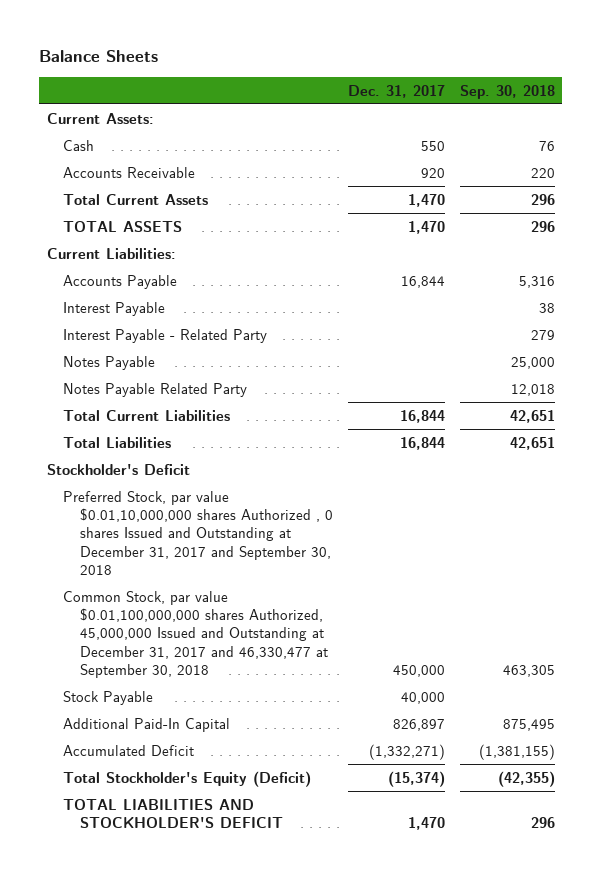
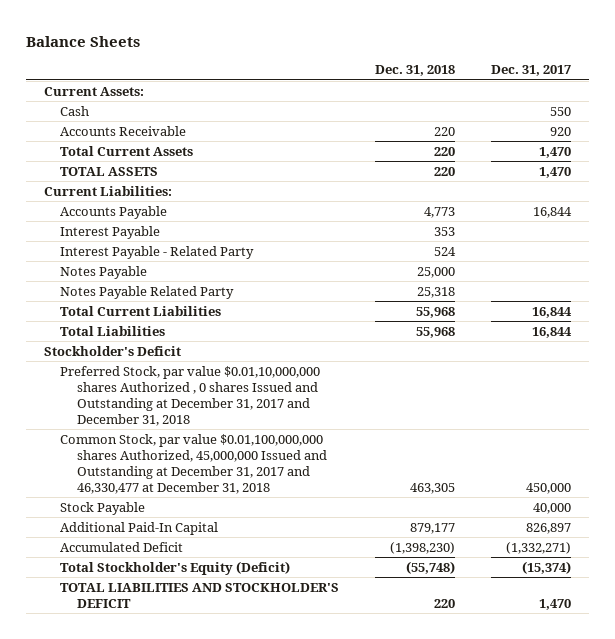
- | Dec. 31, 2017 | Sep. 30, 2018
+ | Dec. 31, 2018 | Dec. 31, 2017
- Preferred Stock, par value $0.01,10,000,000 shares Authorized , 0 shares Issued and Outstanding at December 31, 2017 and September 30, 2018
- Common Stock, par value $0.01,100,000,000 shares Authorized, 45,000,000 Issued and Outstanding at December 31, 2017 and 46,330,477 at September 30, 2018 | 450,000 | 463,305
+ Preferred Stock, par value $0.01,10,000,000 shares Authorized , 0 shares Issued and Outstanding at December 31, 2017 and December 31, 2018
+ Common Stock, par value $0.01,100,000,000 shares Authorized, 45,000,000 Issued and Outstanding at December 31, 2017 and 46,330,477 at December 31, 2018 | 463,305 | 450,000

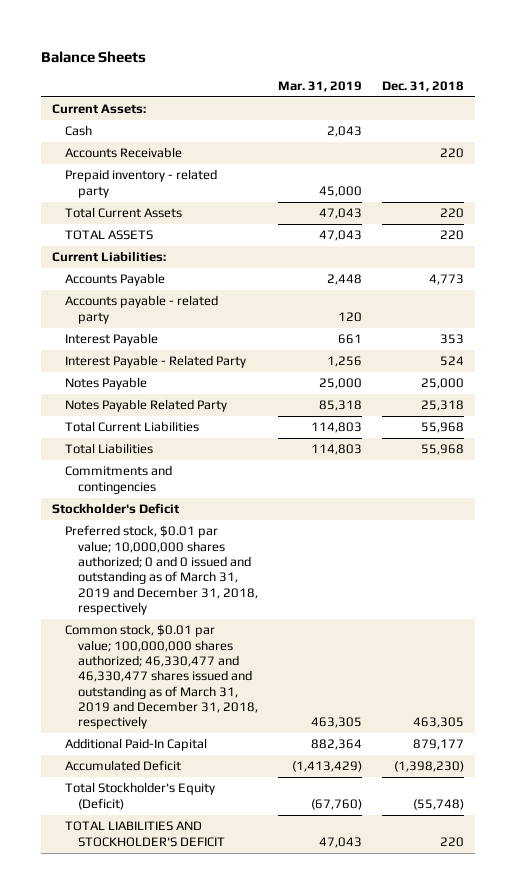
- | Dec. 31, 2018 | Dec. 31, 2017
+ | Mar. 31, 2019 | Dec. 31, 2018
+ Prepaid inventory - related party | 45,000 |
+ Accounts payable - related party | 120 |
+ Commitments and contingencies
- Preferred Stock, par value $0.01,10,000,000 shares Authorized , 0 shares Issued and Outstanding at December 31, 2017 and December 31, 2018
- Common Stock, par value $0.01,100,000,000 shares Authorized, 45,000,000 Issued and Outstanding at December 31, 2017 and 46,330,477 at December 31, 2018 | 463,305 | 450,000
- Stock Payable | | 40,000
+ Preferred stock, $0.01 par value; 10,000,000 shares authorized; 0 and 0 issued and outstanding as of March 31, 2019 and December 31, 2018, respectively
+ Common stock, $0.01 par value; 100,000,000 shares authorized; 46,330,477 and 46,330,477 shares issued and outstanding as of March 31, 2019 and December 31, 2018, respectively | 463,305 | 463,305

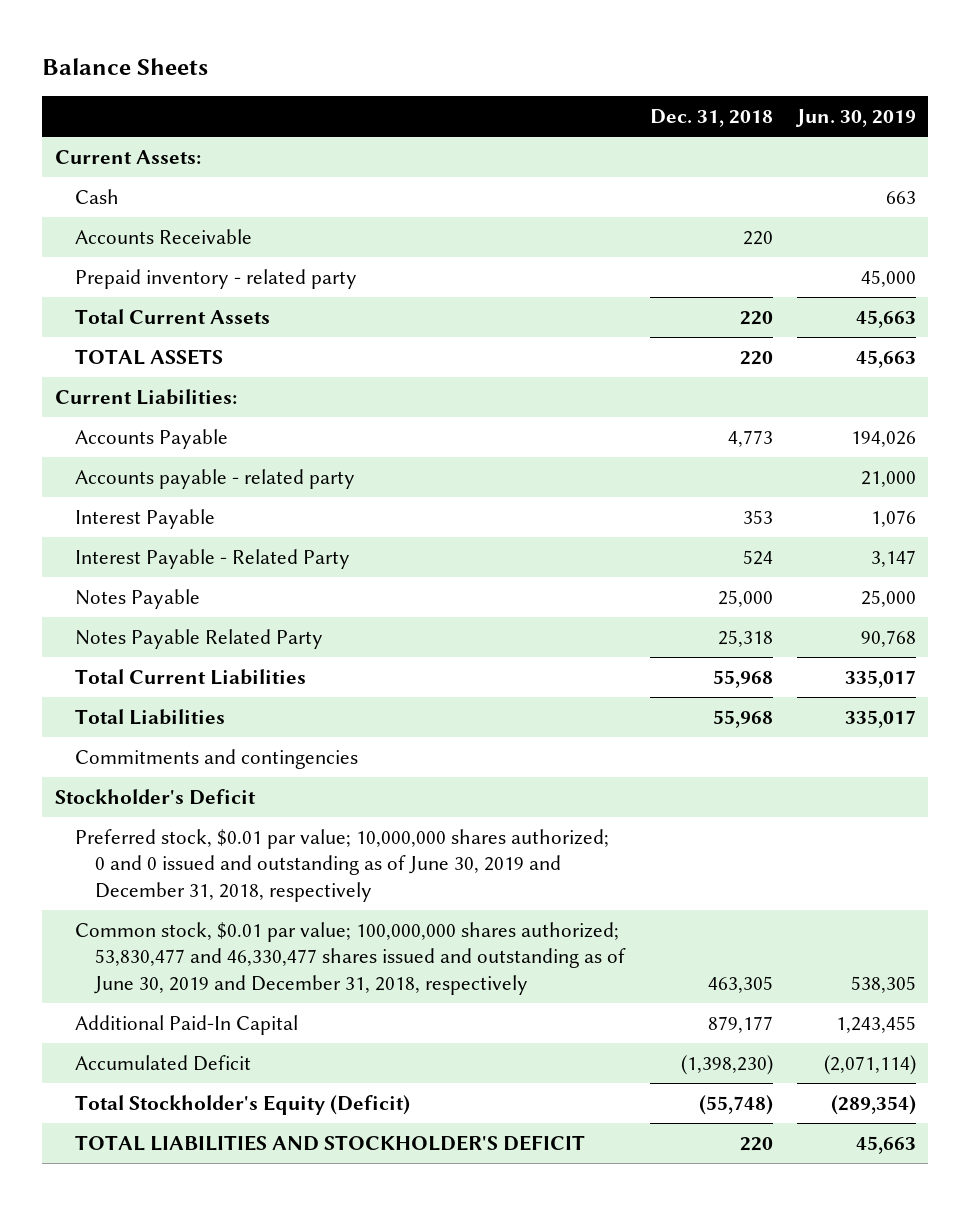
- | Mar. 31, 2019 | Dec. 31, 2018
+ | Dec. 31, 2018 | Jun. 30, 2019
- Preferred stock, $0.01 par value; 10,000,000 shares authorized; 0 and 0 issued and outstanding as of March 31, 2019 and December 31, 2018, respectively
- Common stock, $0.01 par value; 100,000,000 shares authorized; 46,330,477 and 46,330,477 shares issued and outstanding as of March 31, 2019 and December 31, 2018, respectively | 463,305 | 463,305
+ Preferred stock, $0.01 par value; 10,000,000 shares authorized; 0 and 0 issued and outstanding as of June 30, 2019 and December 31, 2018, respectively
+ Common stock, $0.01 par value; 100,000,000 shares authorized; 53,830,477 and 46,330,477 shares issued and outstanding as of June 30, 2019 and December 31, 2018, respectively | 463,305 | 538,305

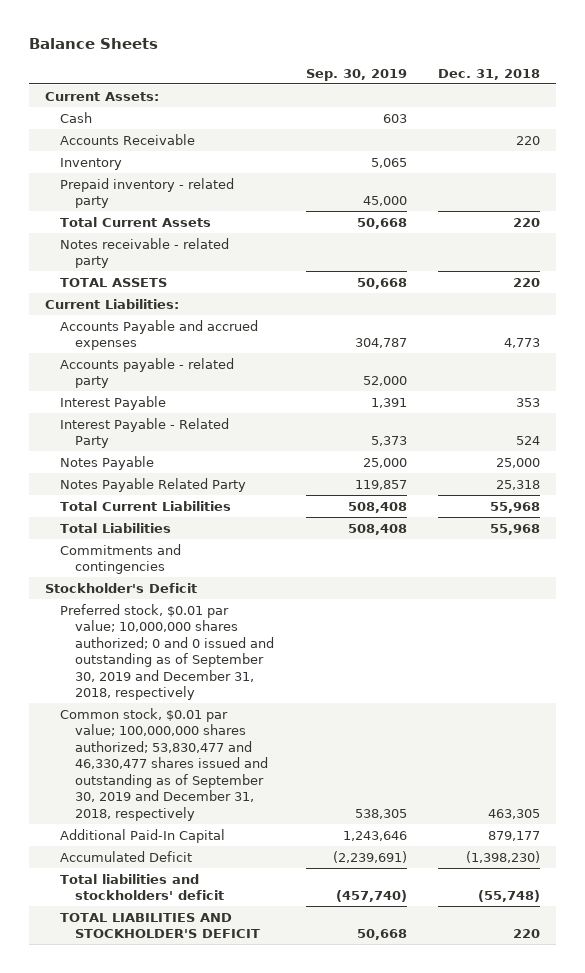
- | Dec. 31, 2018 | Jun. 30, 2019
+ | Sep. 30, 2019 | Dec. 31, 2018
+ Inventory | 5,065 |
+ Notes receivable - related party
- Accounts Payable | 4,773 | 194,026
+ Accounts Payable and accrued expenses | 304,787 | 4,773
- Preferred stock, $0.01 par value; 10,000,000 shares authorized; 0 and 0 issued and outstanding as of June 30, 2019 and December 31, 2018, respectively
- Common stock, $0.01 par value; 100,000,000 shares authorized; 53,830,477 and 46,330,477 shares issued and outstanding as of June 30, 2019 and December 31, 2018, respectively | 463,305 | 538,305
+ Preferred stock, $0.01 par value; 10,000,000 shares authorized; 0 and 0 issued and outstanding as of September 30, 2019 and December 31, 2018, respectively
+ Common stock, $0.01 par value; 100,000,000 shares authorized; 53,830,477 and 46,330,477 shares issued and outstanding as of September 30, 2019 and December 31, 2018, respectively | 538,305 | 463,305
- Total Stockholder's Equity (Deficit) | (55,748) | (289,354)
+ Total liabilities and stockholders' deficit | (457,740) | (55,748)

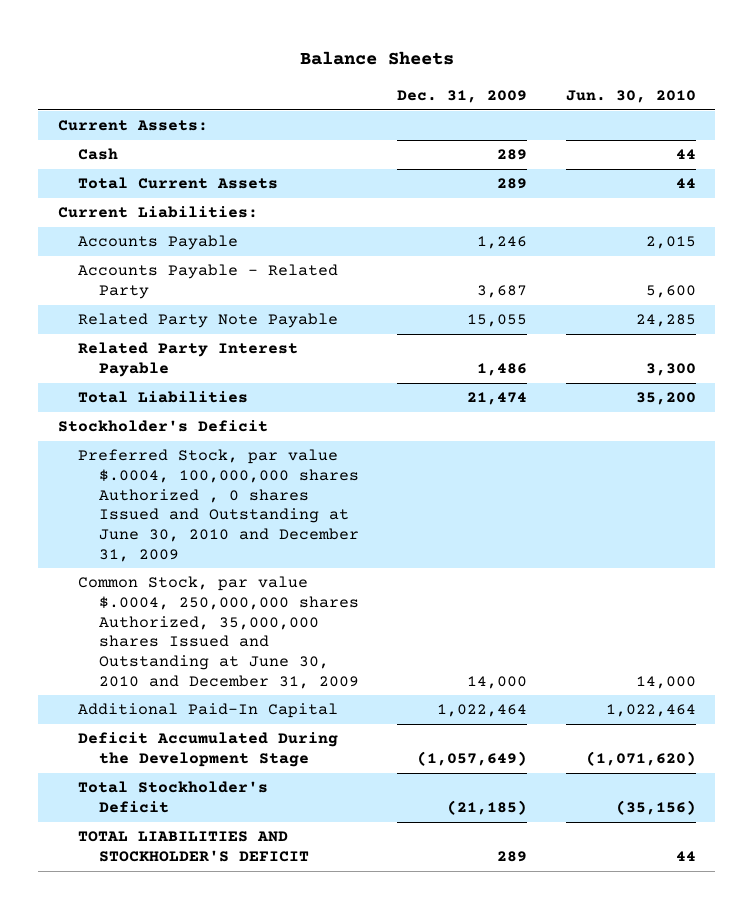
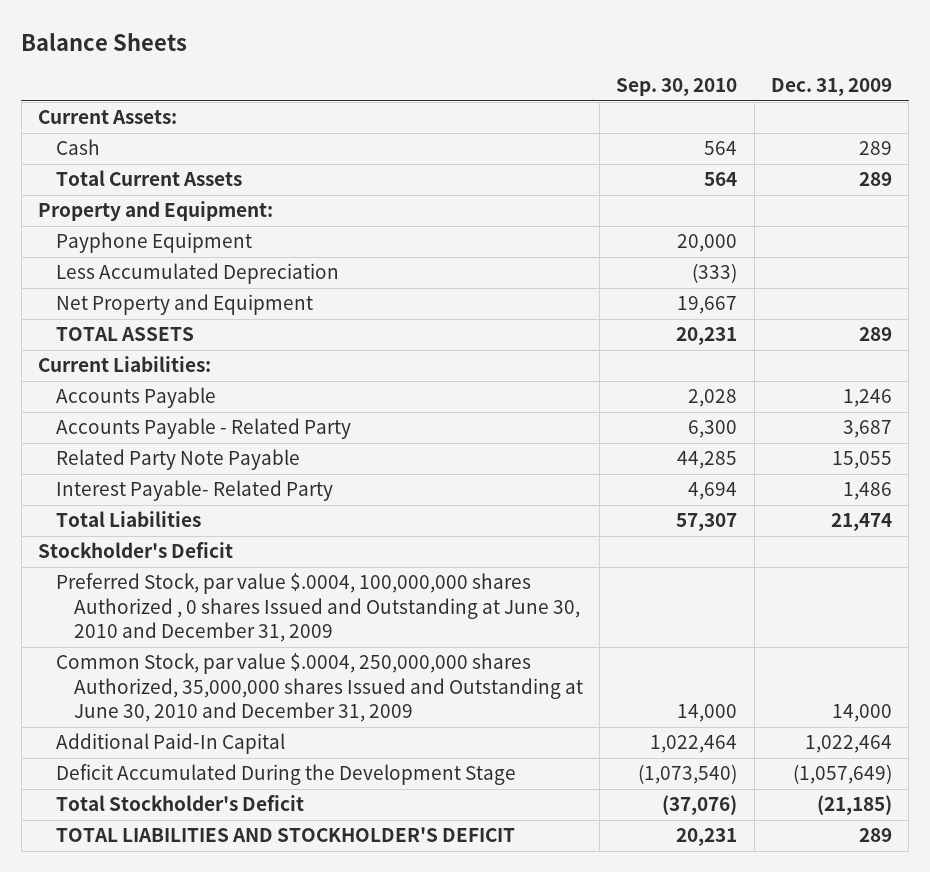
- | Dec. 31, 2009 | Jun. 30, 2010
+ | Sep. 30, 2010 | Dec. 31, 2009
+ Property and Equipment:
+ Payphone Equipment | 20,000 |
+ Less Accumulated Depreciation | (333) |
+ Net Property and Equipment | 19,667 |
+ TOTAL ASSETS | 20,231 | 289
- Related Party Interest Payable | 1,486 | 3,300
+ Interest Payable- Related Party | 4,694 | 1,486

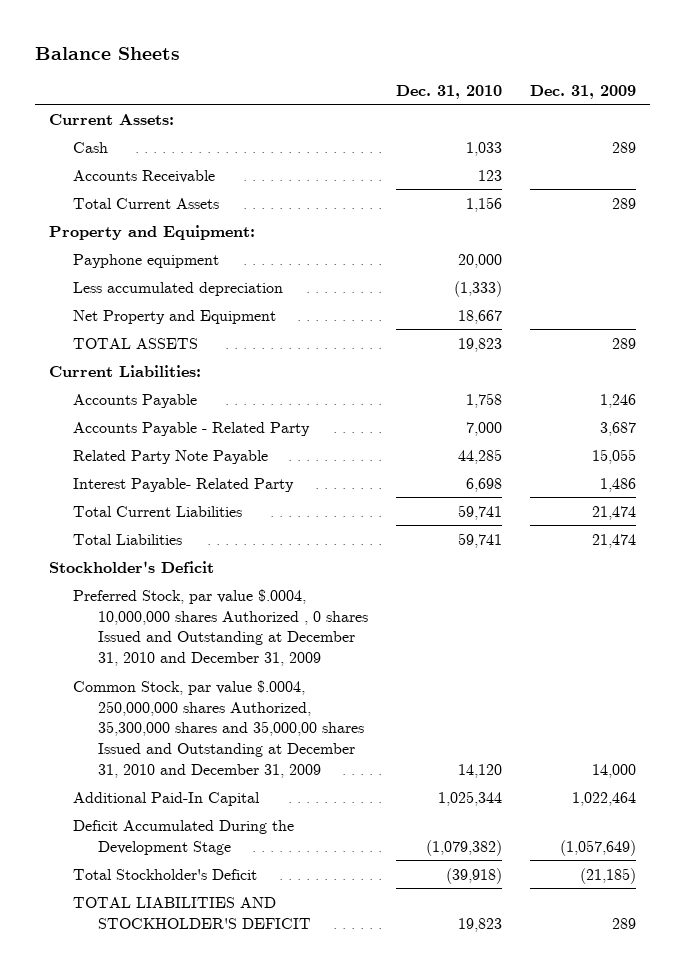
- | Sep. 30, 2010 | Dec. 31, 2009
+ | Dec. 31, 2010 | Dec. 31, 2009
+ Accounts Receivable | 123 |
- Payphone Equipment | 20,000 |
- Less Accumulated Depreciation | (333) |
+ Payphone equipment | 20,000 |
+ Less accumulated depreciation | (1,333) |
+ Total Current Liabilities | 59,741 | 21,474
- Preferred Stock, par value $.0004, 100,000,000 shares Authorized , 0 shares Issued and Outstanding at June 30, 2010 and December 31, 2009
- Common Stock, par value $.0004, 250,000,000 shares Authorized, 35,000,000 shares Issued and Outstanding at June 30, 2010 and December 31, 2009 | 14,000 | 14,000
+ Preferred Stock, par value $.0004, 10,000,000 shares Authorized , 0 shares Issued and Outstanding at December 31, 2010 and December 31, 2009
+ Common Stock, par value $.0004, 250,000,000 shares Authorized, 35,300,000 shares and 35,000,00 shares Issued and Outstanding at December 31, 2010 and December 31, 2009 | 14,120 | 14,000

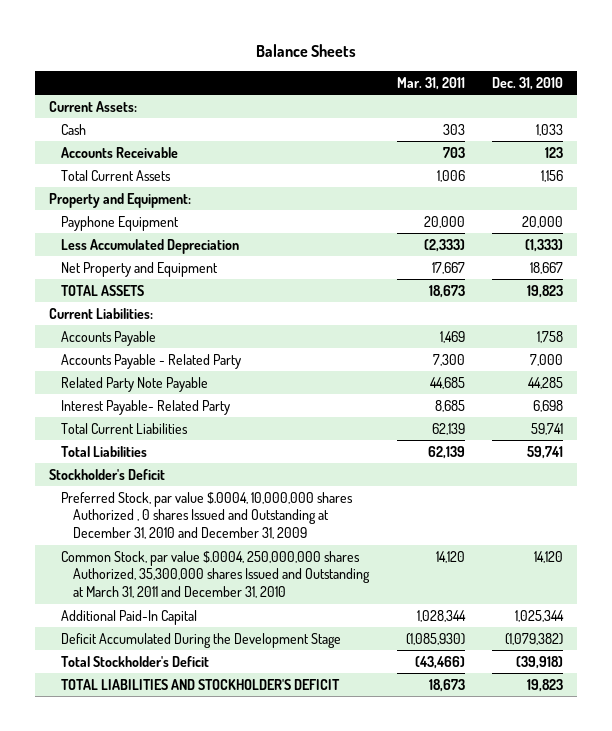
- | Dec. 31, 2010 | Dec. 31, 2009
+ | Mar. 31, 2011 | Dec. 31, 2010
- Payphone equipment | 20,000 |
- Less accumulated depreciation | (1,333) |
+ Payphone Equipment | 20,000 | 20,000
+ Less Accumulated Depreciation | (2,333) | (1,333)
- Common Stock, par value $.0004, 250,000,000 shares Authorized, 35,300,000 shares and 35,000,00 shares Issued and Outstanding at December 31, 2010 and December 31, 2009 | 14,120 | 14,000
+ Common Stock, par value $.0004, 250,000,000 shares Authorized, 35,300,000 shares Issued and Outstanding at March 31, 2011 and December 31, 2010 | 14,120 | 14,120

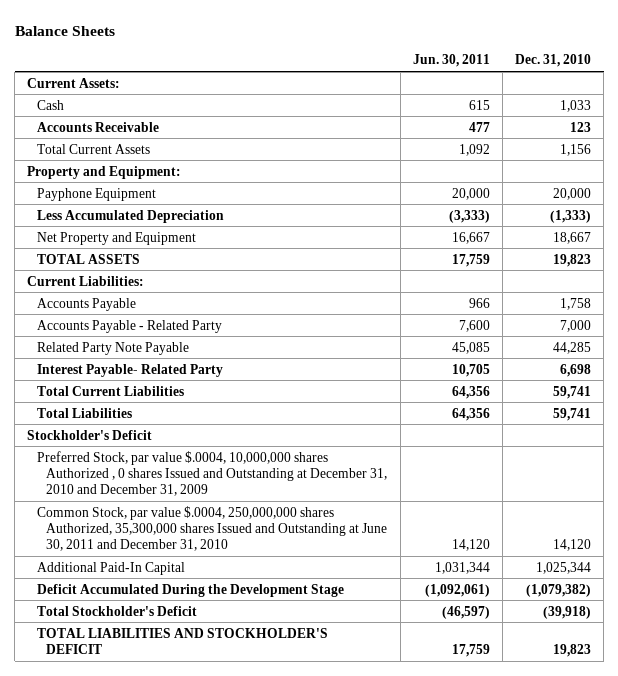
- | Mar. 31, 2011 | Dec. 31, 2010
+ | Jun. 30, 2011 | Dec. 31, 2010
- Common Stock, par value $.0004, 250,000,000 shares Authorized, 35,300,000 shares Issued and Outstanding at March 31, 2011 and December 31, 2010 | 14,120 | 14,120
+ Common Stock, par value $.0004, 250,000,000 shares Authorized, 35,300,000 shares Issued and Outstanding at June 30, 2011 and December 31, 2010 | 14,120 | 14,120

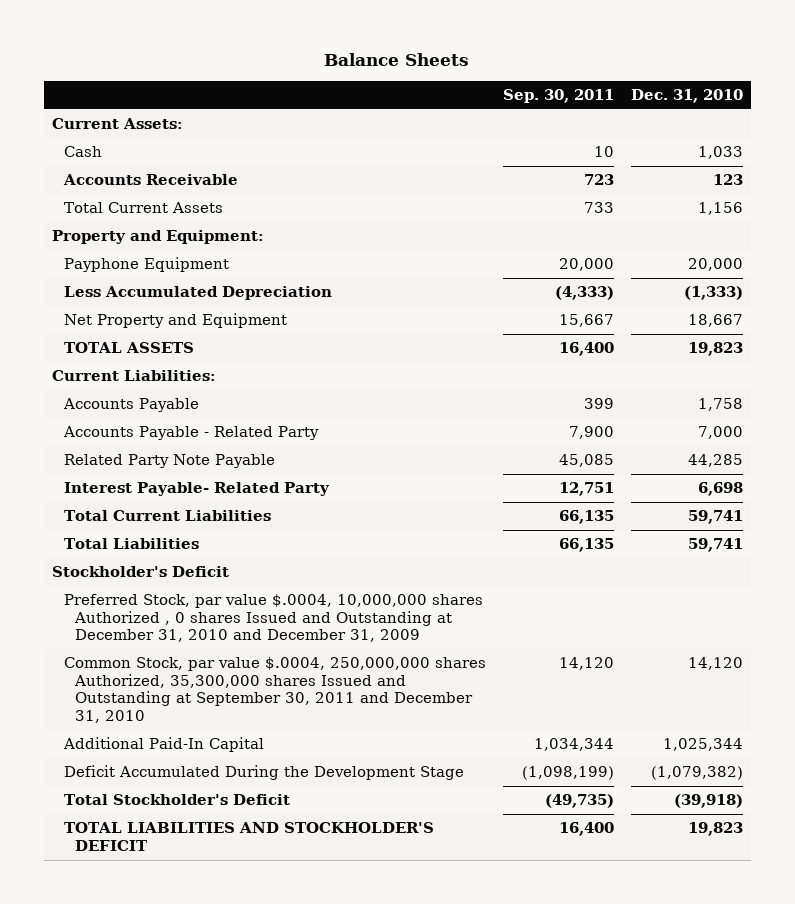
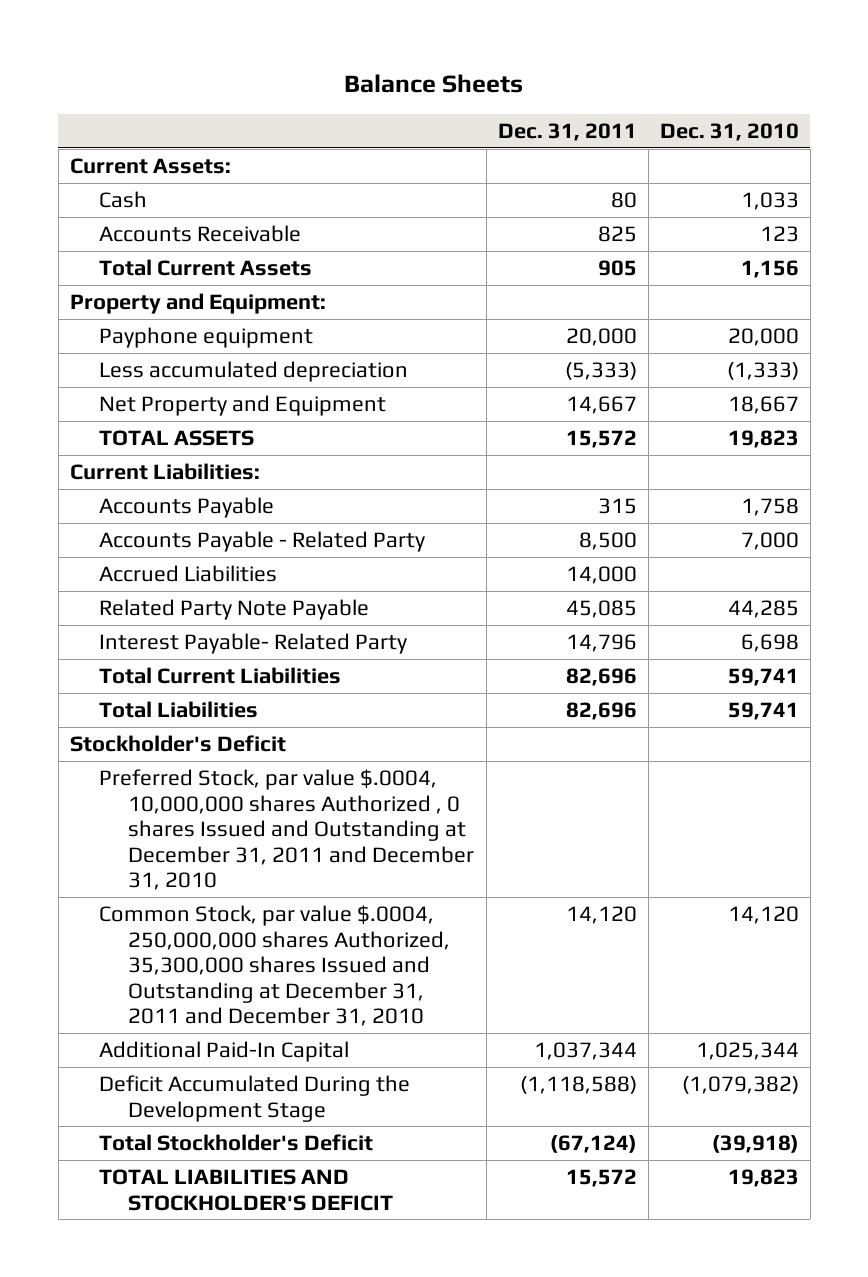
- | Sep. 30, 2011 | Dec. 31, 2010
+ | Dec. 31, 2011 | Dec. 31, 2010
- Payphone Equipment | 20,000 | 20,000
- Less Accumulated Depreciation | (4,333) | (1,333)
+ Payphone equipment | 20,000 | 20,000
+ Less accumulated depreciation | (5,333) | (1,333)
+ Accrued Liabilities | 14,000 |
- Preferred Stock, par value $.0004, 10,000,000 shares Authorized , 0 shares Issued and Outstanding at December 31, 2010 and December 31, 2009
- Common Stock, par value $.0004, 250,000,000 shares Authorized, 35,300,000 shares Issued and Outstanding at September 30, 2011 and December 31, 2010 | 14,120 | 14,120
+ Preferred Stock, par value $.0004, 10,000,000 shares Authorized , 0 shares Issued and Outstanding at December 31, 2011 and December 31, 2010
+ Common Stock, par value $.0004, 250,000,000 shares Authorized, 35,300,000 shares Issued and Outstanding at December 31, 2011 and December 31, 2010 | 14,120 | 14,120

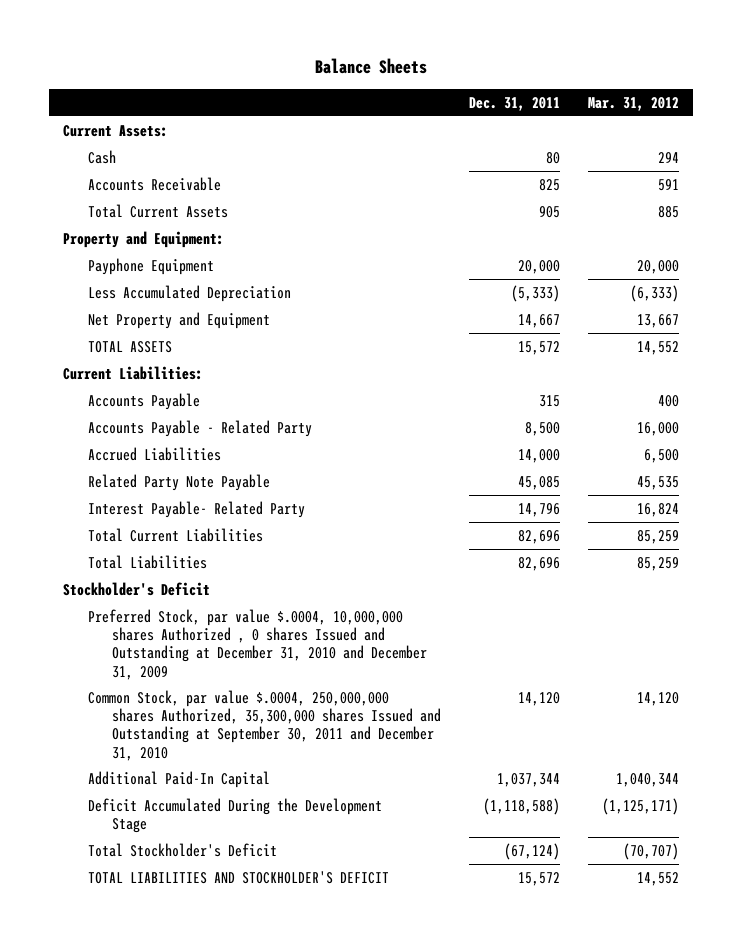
- | Dec. 31, 2011 | Dec. 31, 2010
+ | Dec. 31, 2011 | Mar. 31, 2012
- Payphone equipment | 20,000 | 20,000
- Less accumulated depreciation | (5,333) | (1,333)
+ Payphone Equipment | 20,000 | 20,000
+ Less Accumulated Depreciation | (5,333) | (6,333)
- Preferred Stock, par value $.0004, 10,000,000 shares Authorized , 0 shares Issued and Outstanding at December 31, 2011 and December 31, 2010
- Common Stock, par value $.0004, 250,000,000 shares Authorized, 35,300,000 shares Issued and Outstanding at December 31, 2011 and December 31, 2010 | 14,120 | 14,120
+ Preferred Stock, par value $.0004, 10,000,000 shares Authorized , 0 shares Issued and Outstanding at December 31, 2010 and December 31, 2009
+ Common Stock, par value $.0004, 250,000,000 shares Authorized, 35,300,000 shares Issued and Outstanding at September 30, 2011 and December 31, 2010 | 14,120 | 14,120

